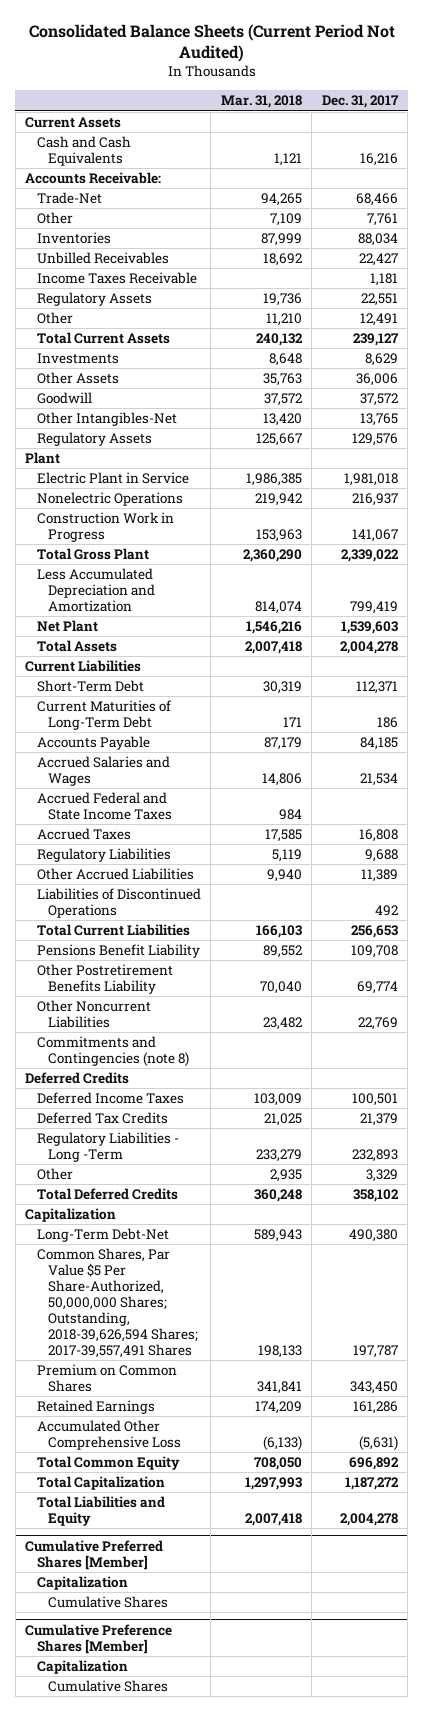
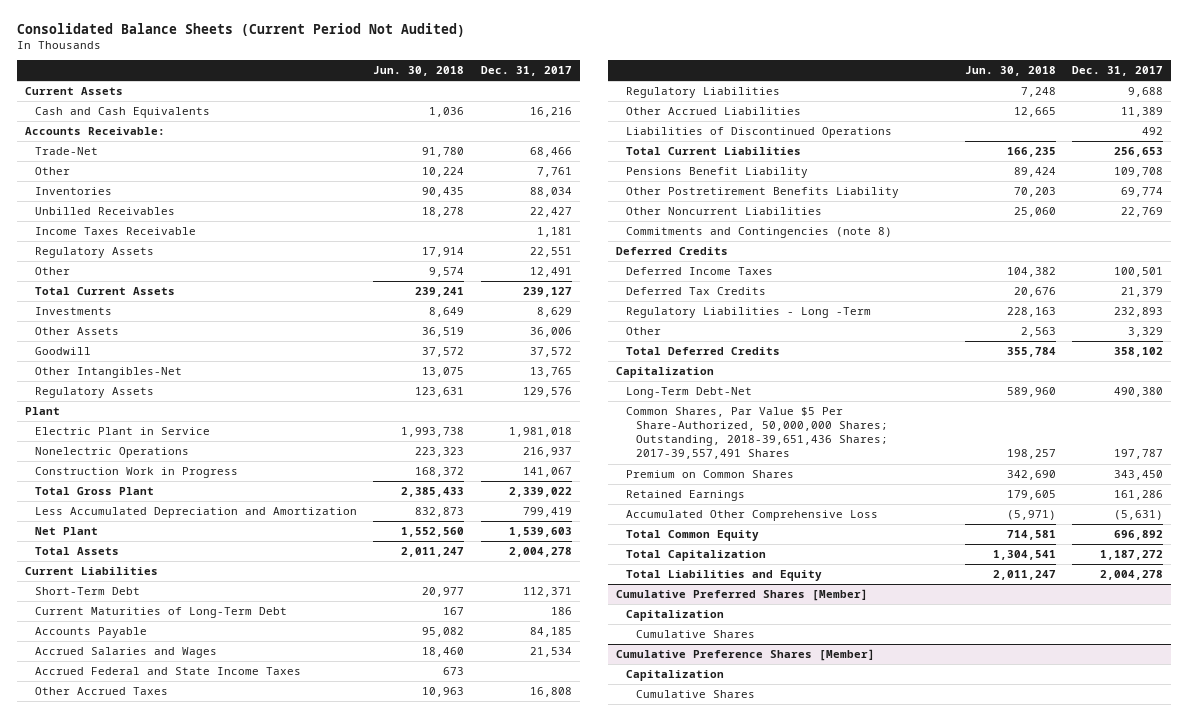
- | Mar. 31, 2018 | Dec. 31, 2017
+ | Jun. 30, 2018 | Dec. 31, 2017
- Accrued Taxes | 17,585 | 16,808
+ Other Accrued Taxes | 10,963 | 16,808
- Common Shares, Par Value $5 Per Share-Authorized, 50,000,000 Shares; Outstanding, 2018-39,626,594 Shares; 2017-39,557,491 Shares | 198,133 | 197,787
+ Common Shares, Par Value $5 Per Share-Authorized, 50,000,000 Shares; Outstanding, 2018-39,651,436 Shares; 2017-39,557,491 Shares | 198,257 | 197,787

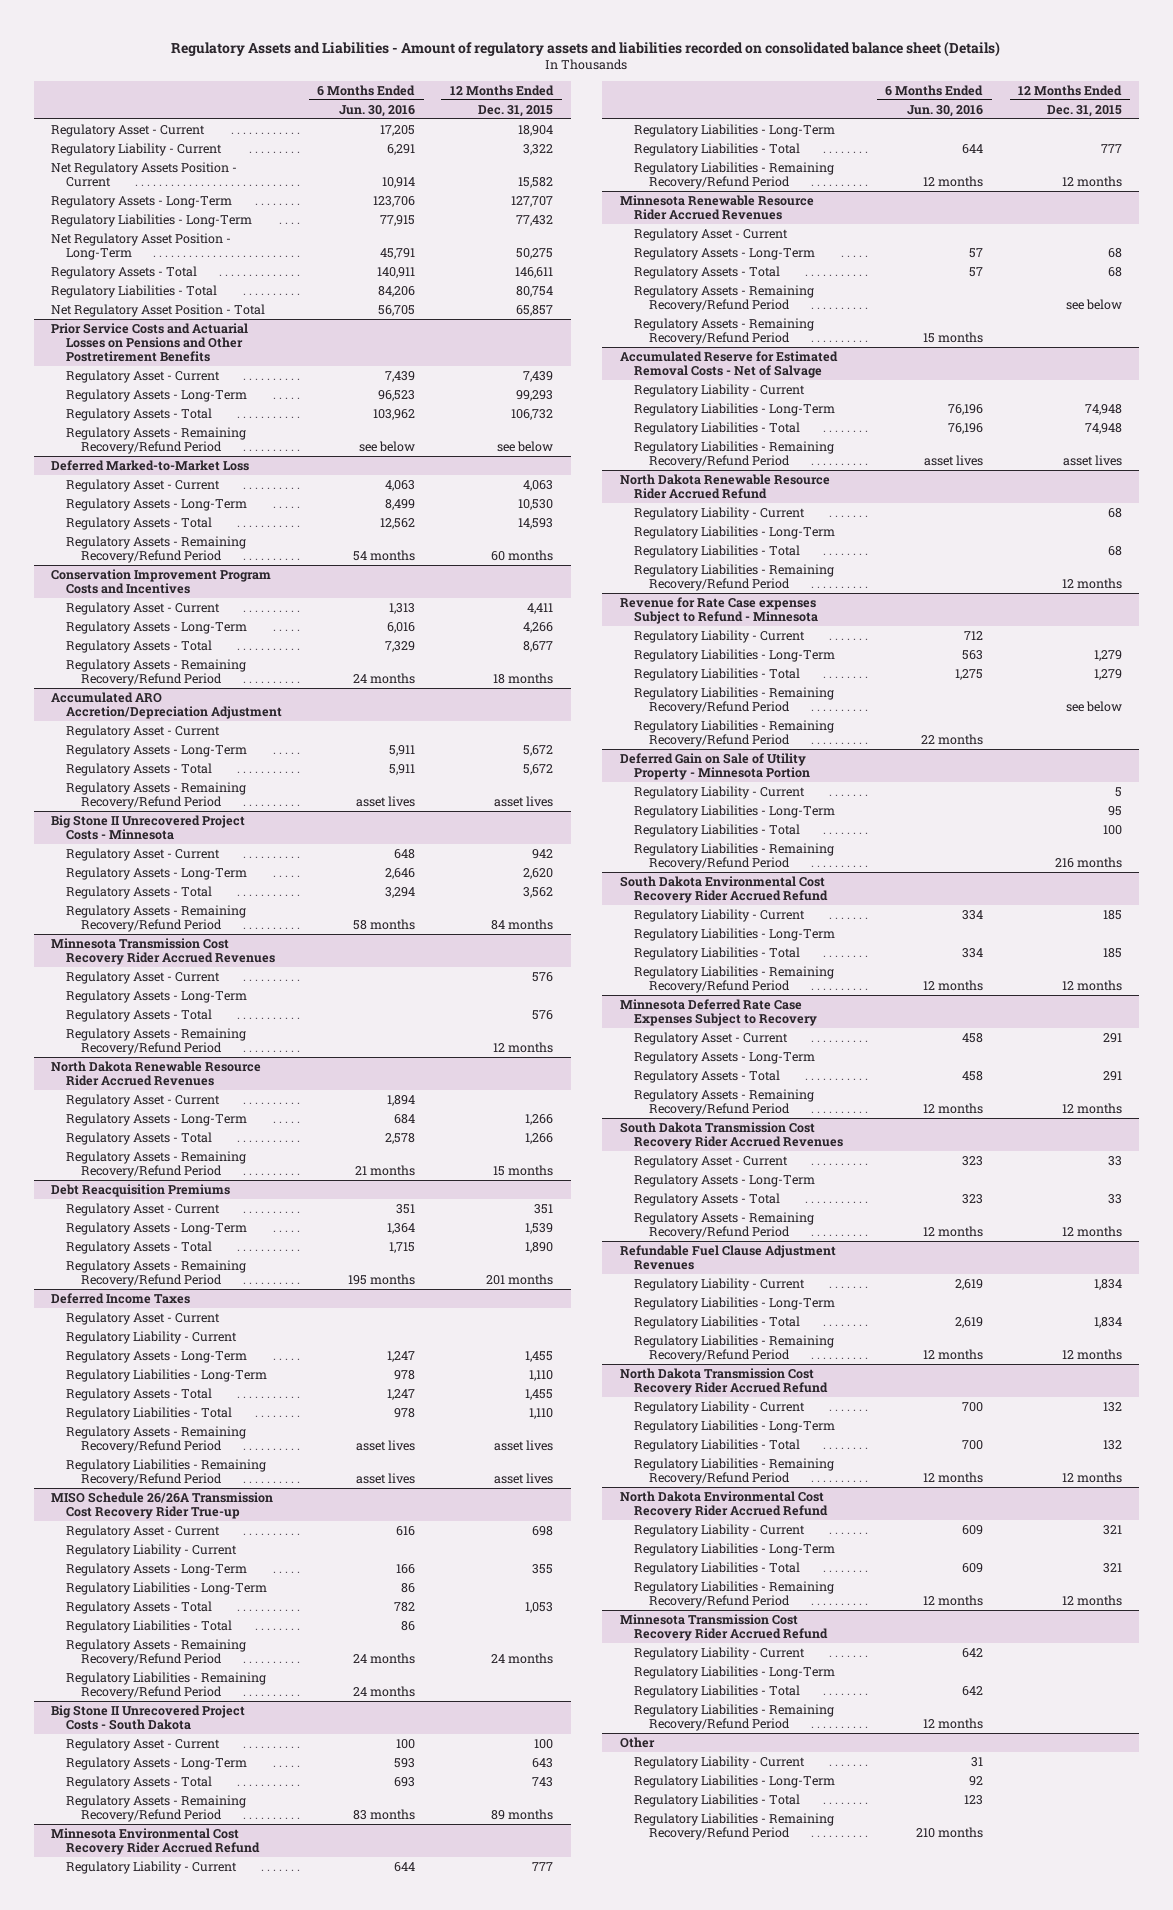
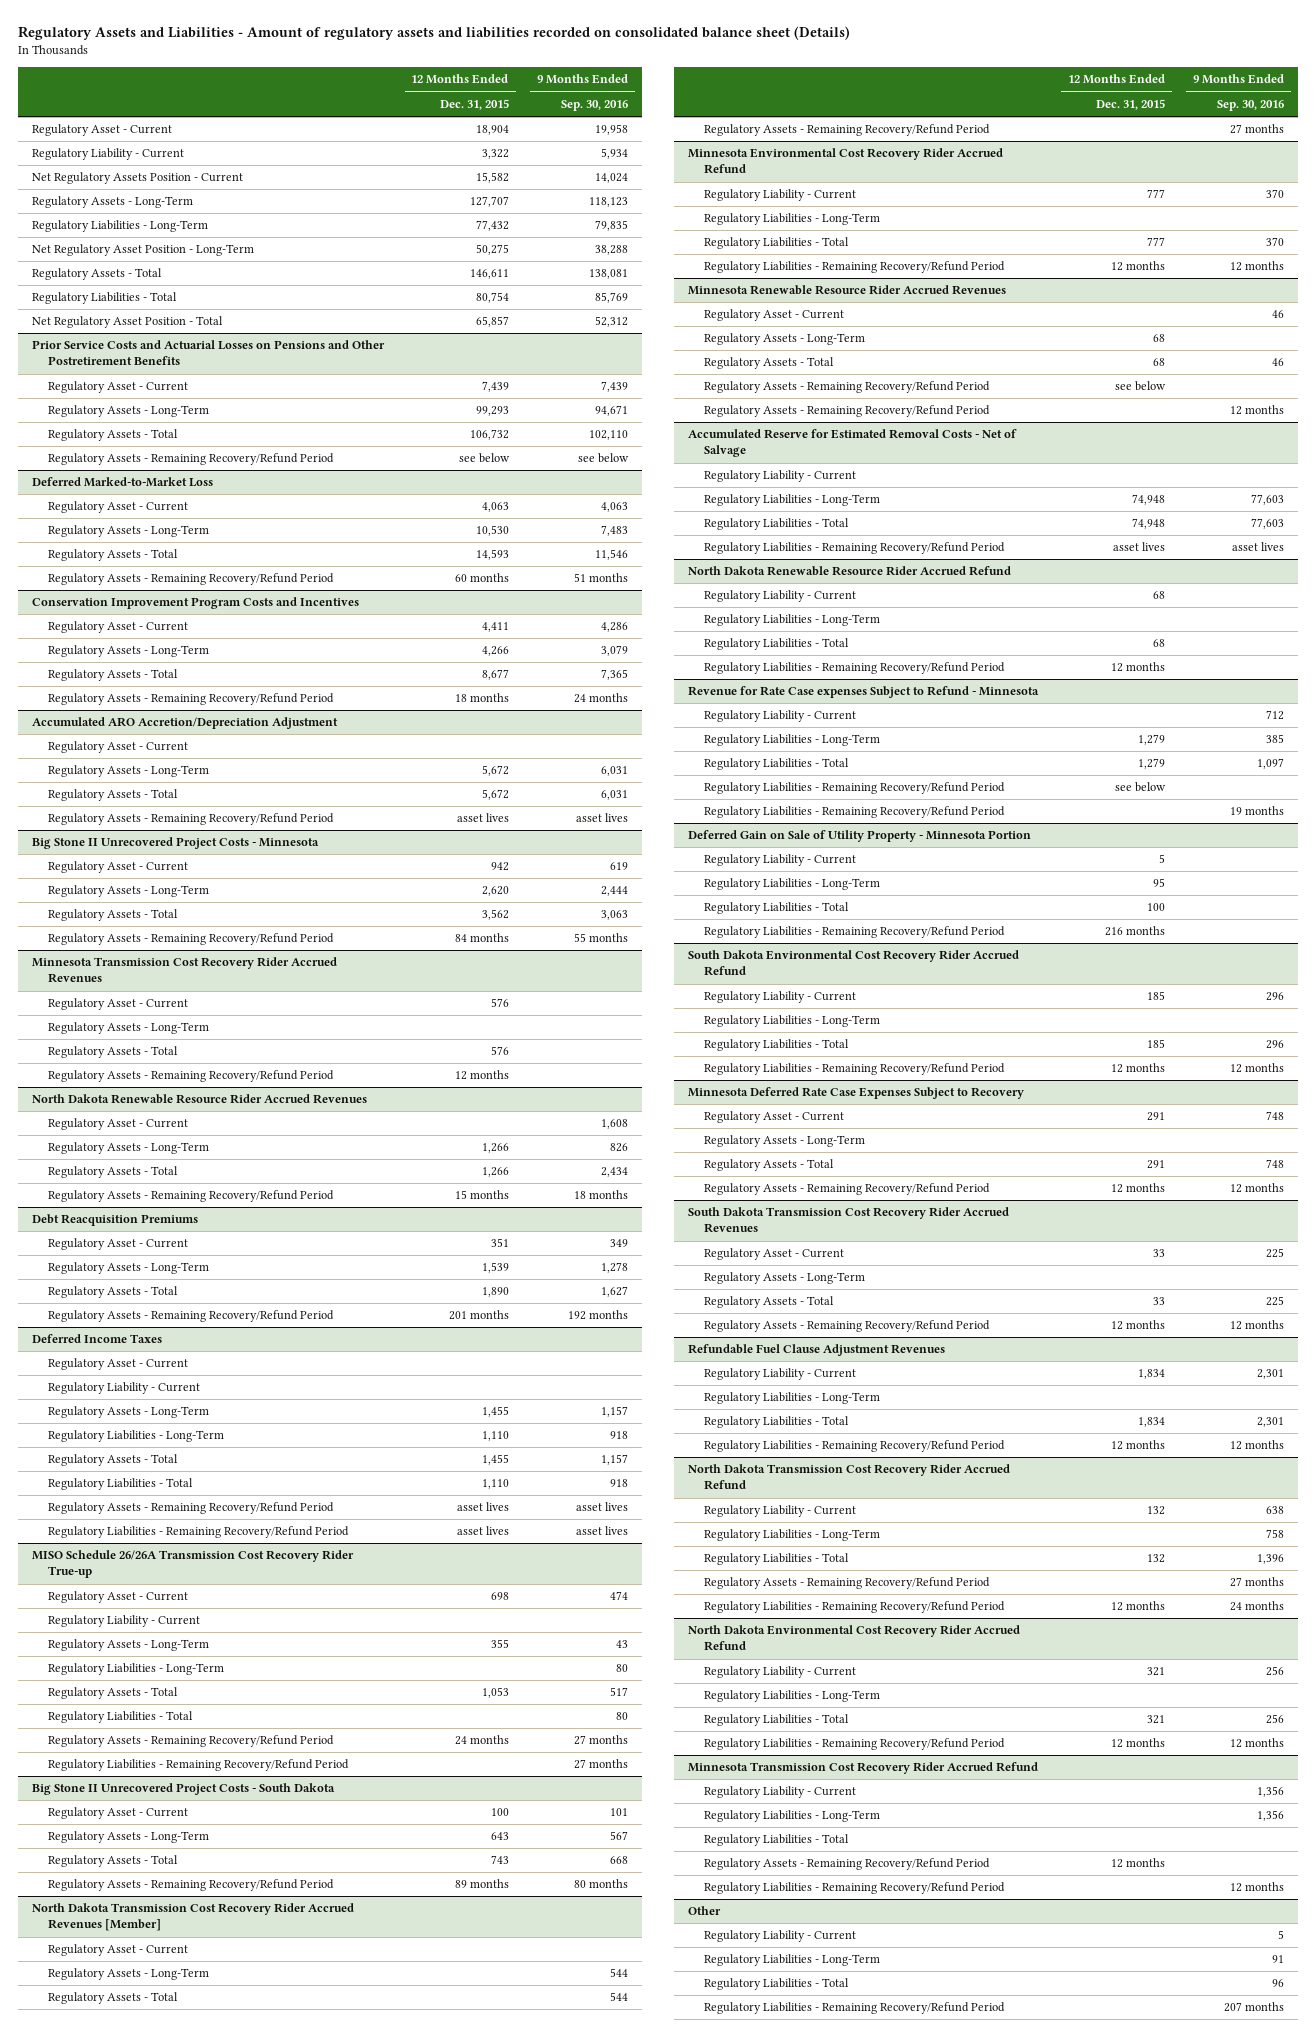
- | 6 Months Ended Jun. 30, 2016 | 12 Months Ended Dec. 31, 2015
+ | 12 Months Ended Dec. 31, 2015 | 9 Months Ended Sep. 30, 2016
+ North Dakota Transmission Cost Recovery Rider Accrued Revenues [Member]
+ Regulatory Asset - Current
+ Regulatory Assets - Long-Term | | 544
+ Regulatory Assets - Total | | 544
+ Regulatory Assets - Remaining Recovery/Refund Period | | 27 months
@ North Dakota Transmission Cost Recovery Rider Accrued Refund
+ Regulatory Assets - Remaining Recovery/Refund Period | | 27 months
@ Minnesota Transmission Cost Recovery Rider Accrued Refund
+ Regulatory Assets - Remaining Recovery/Refund Period | 12 months |

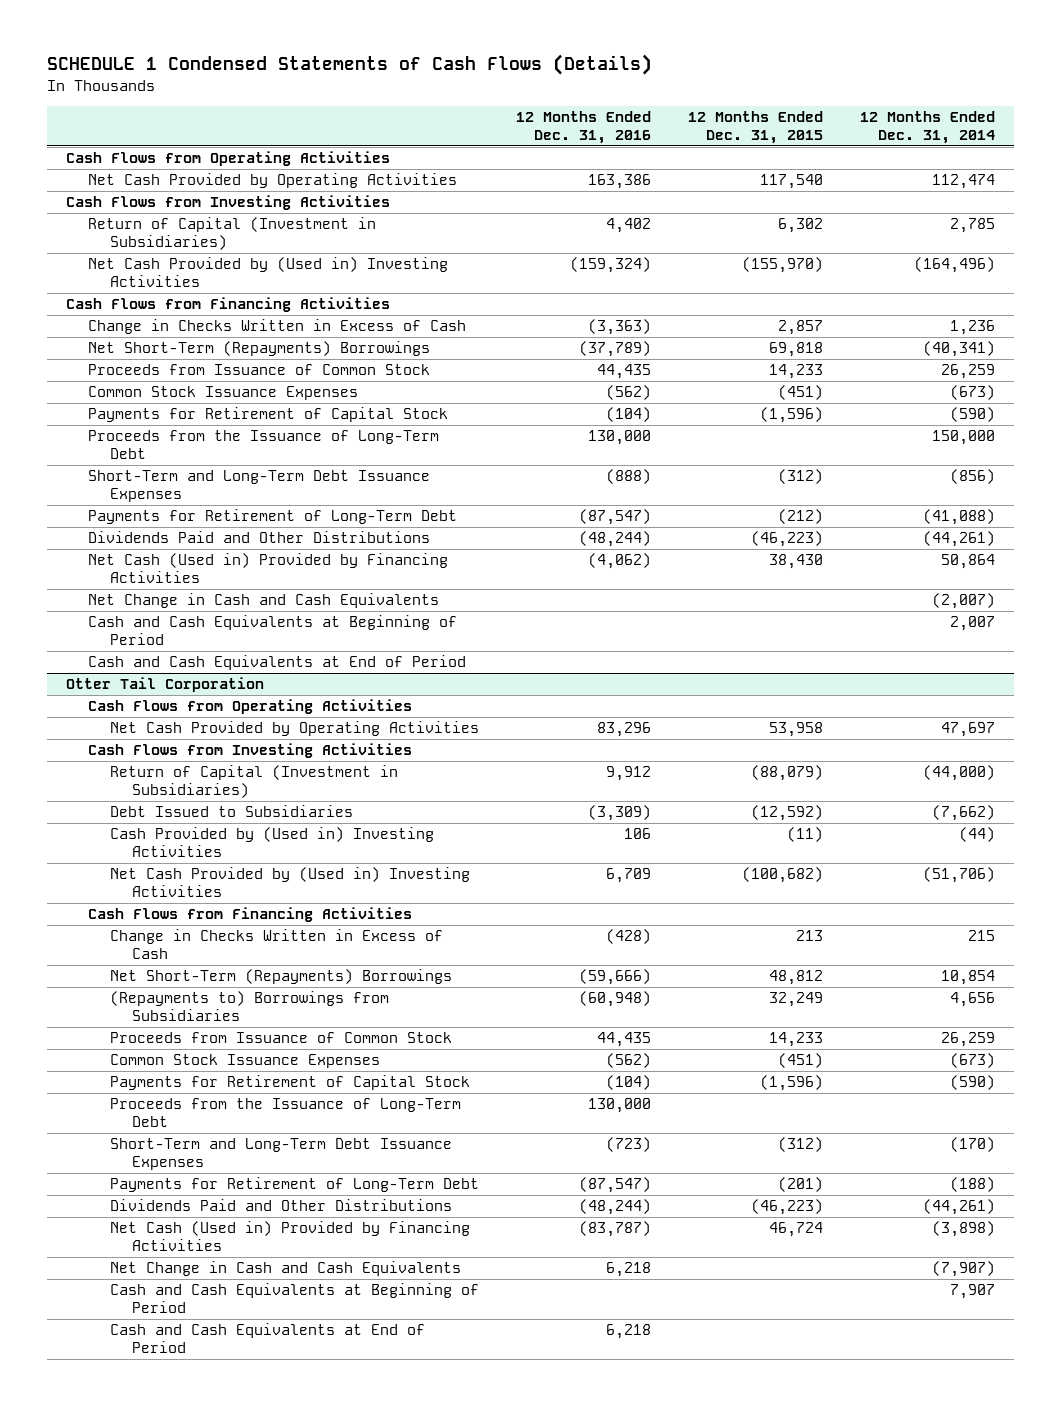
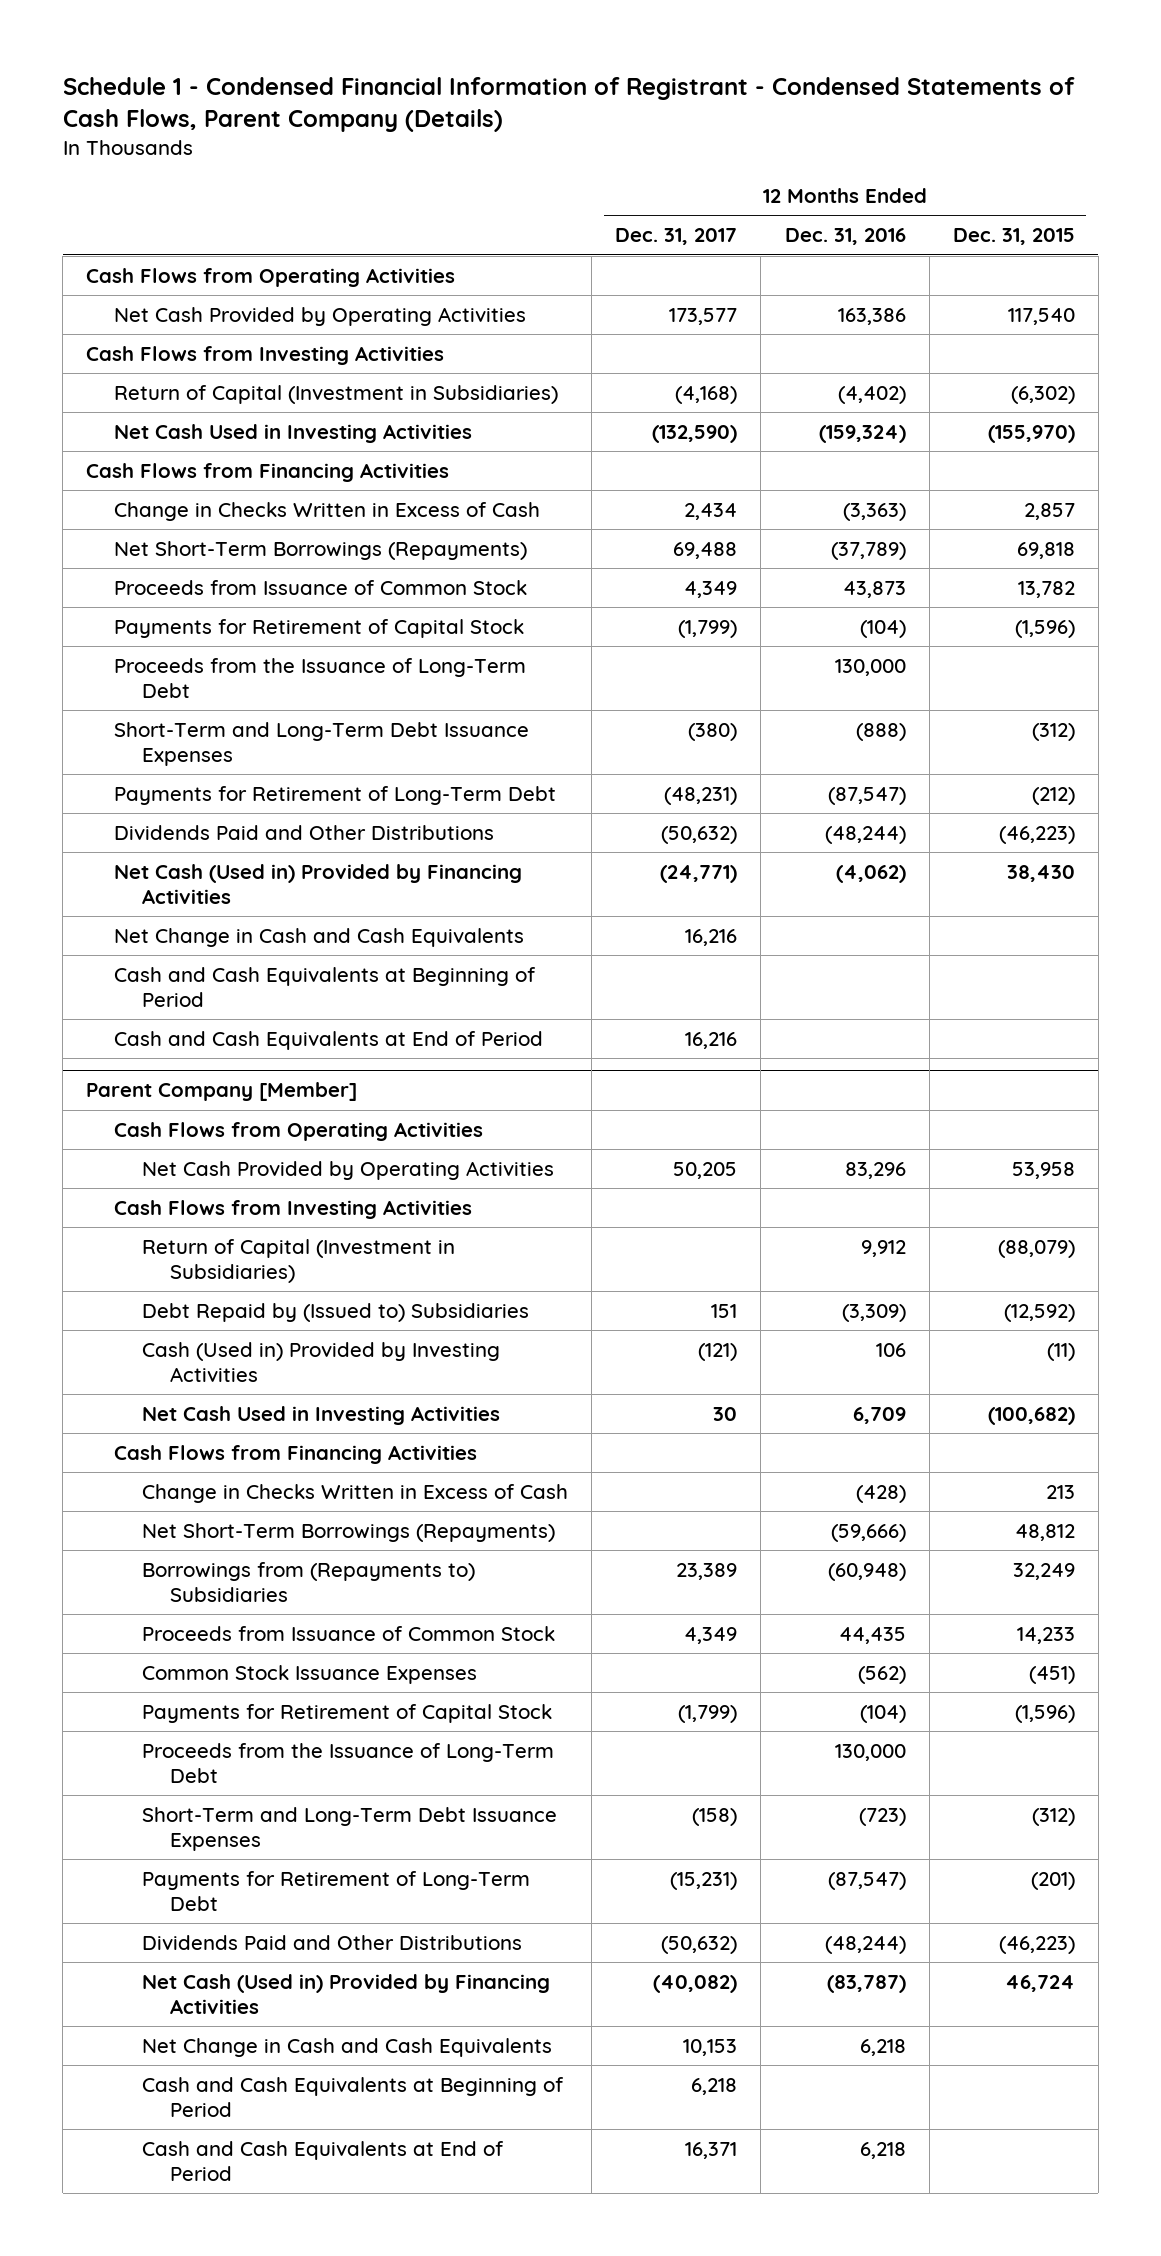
- SCHEDULE 1 Condensed Statements of Cash Flows (Details)
+ Schedule 1 - Condensed Financial Information of Registrant - Condensed Statements of Cash Flows, Parent Company (Details)
- | 12 Months Ended Dec. 31, 2016 | 12 Months Ended Dec. 31, 2015 | 12 Months Ended Dec. 31, 2014
+ | 12 Months Ended Dec. 31, 2017 | 12 Months Ended Dec. 31, 2016 | 12 Months Ended Dec. 31, 2015
- Return of Capital (Investment in Subsidiaries) | 4,402 | 6,302 | 2,785
- Net Cash Provided by (Used in) Investing Activities | (159,324) | (155,970) | (164,496)
+ Return of Capital (Investment in Subsidiaries) | (4,168) | (4,402) | (6,302)
+ Net Cash Used in Investing Activities | (132,590) | (159,324) | (155,970)
- Net Short-Term (Repayments) Borrowings | (37,789) | 69,818 | (40,341)
- Proceeds from Issuance of Common Stock | 44,435 | 14,233 | 26,259
- Common Stock Issuance Expenses | (562) | (451) | (673)
+ Net Short-Term Borrowings (Repayments) | 69,488 | (37,789) | 69,818
+ Proceeds from Issuance of Common Stock | 4,349 | 43,873 | 13,782
- Otter Tail Corporation
+ Parent Company [Member]
- Debt Issued to Subsidiaries | (3,309) | (12,592) | (7,662)
- Cash Provided by (Used in) Investing Activities | 106 | (11) | (44)
- Net Cash Provided by (Used in) Investing Activities | 6,709 | (100,682) | (51,706)
+ Debt Repaid by (Issued to) Subsidiaries | 151 | (3,309) | (12,592)
+ Cash (Used in) Provided by Investing Activities | (121) | 106 | (11)
+ Net Cash Used in Investing Activities | 30 | 6,709 | (100,682)
- Net Short-Term (Repayments) Borrowings | (59,666) | 48,812 | 10,854
- (Repayments to) Borrowings from Subsidiaries | (60,948) | 32,249 | 4,656
+ Net Short-Term Borrowings (Repayments) | | (59,666) | 48,812
+ Borrowings from (Repayments to) Subsidiaries | 23,389 | (60,948) | 32,249

